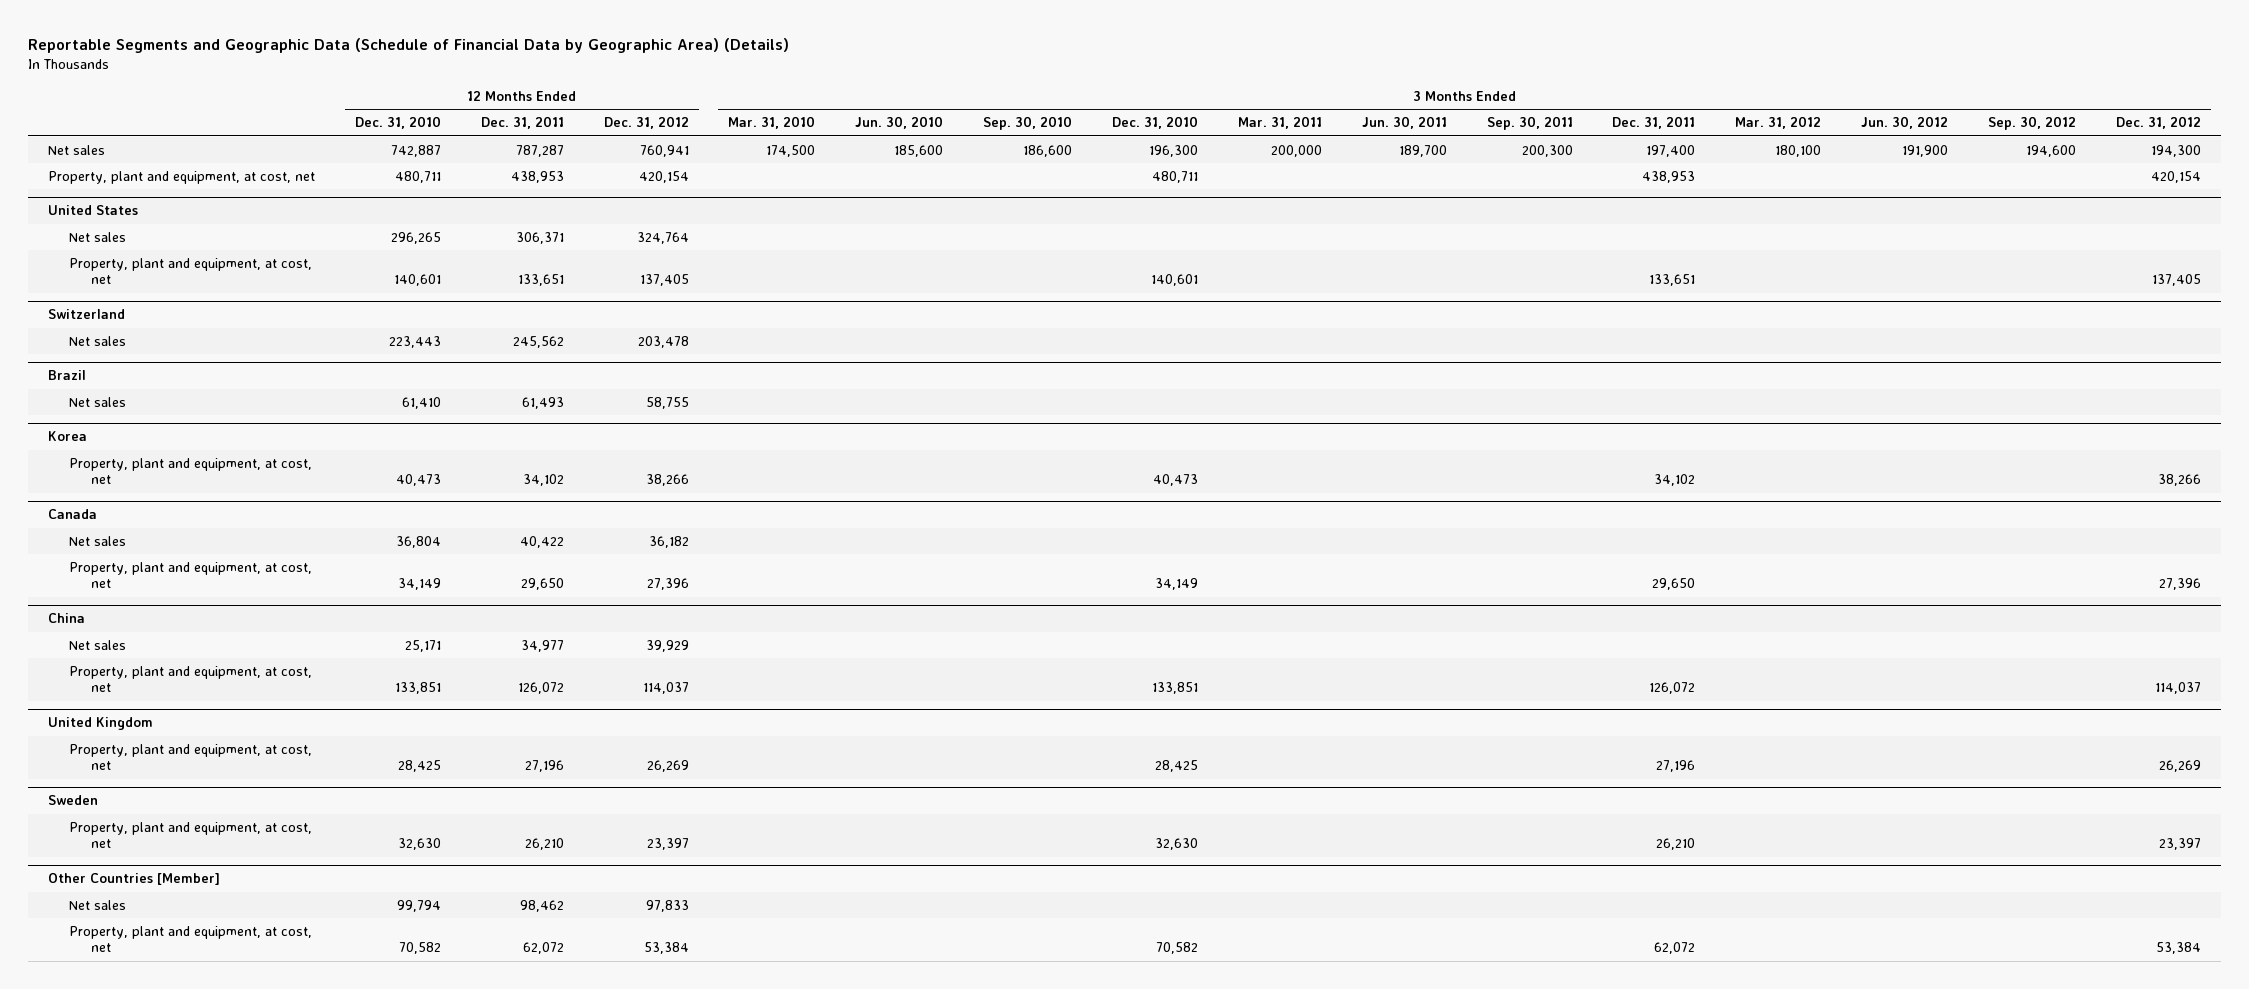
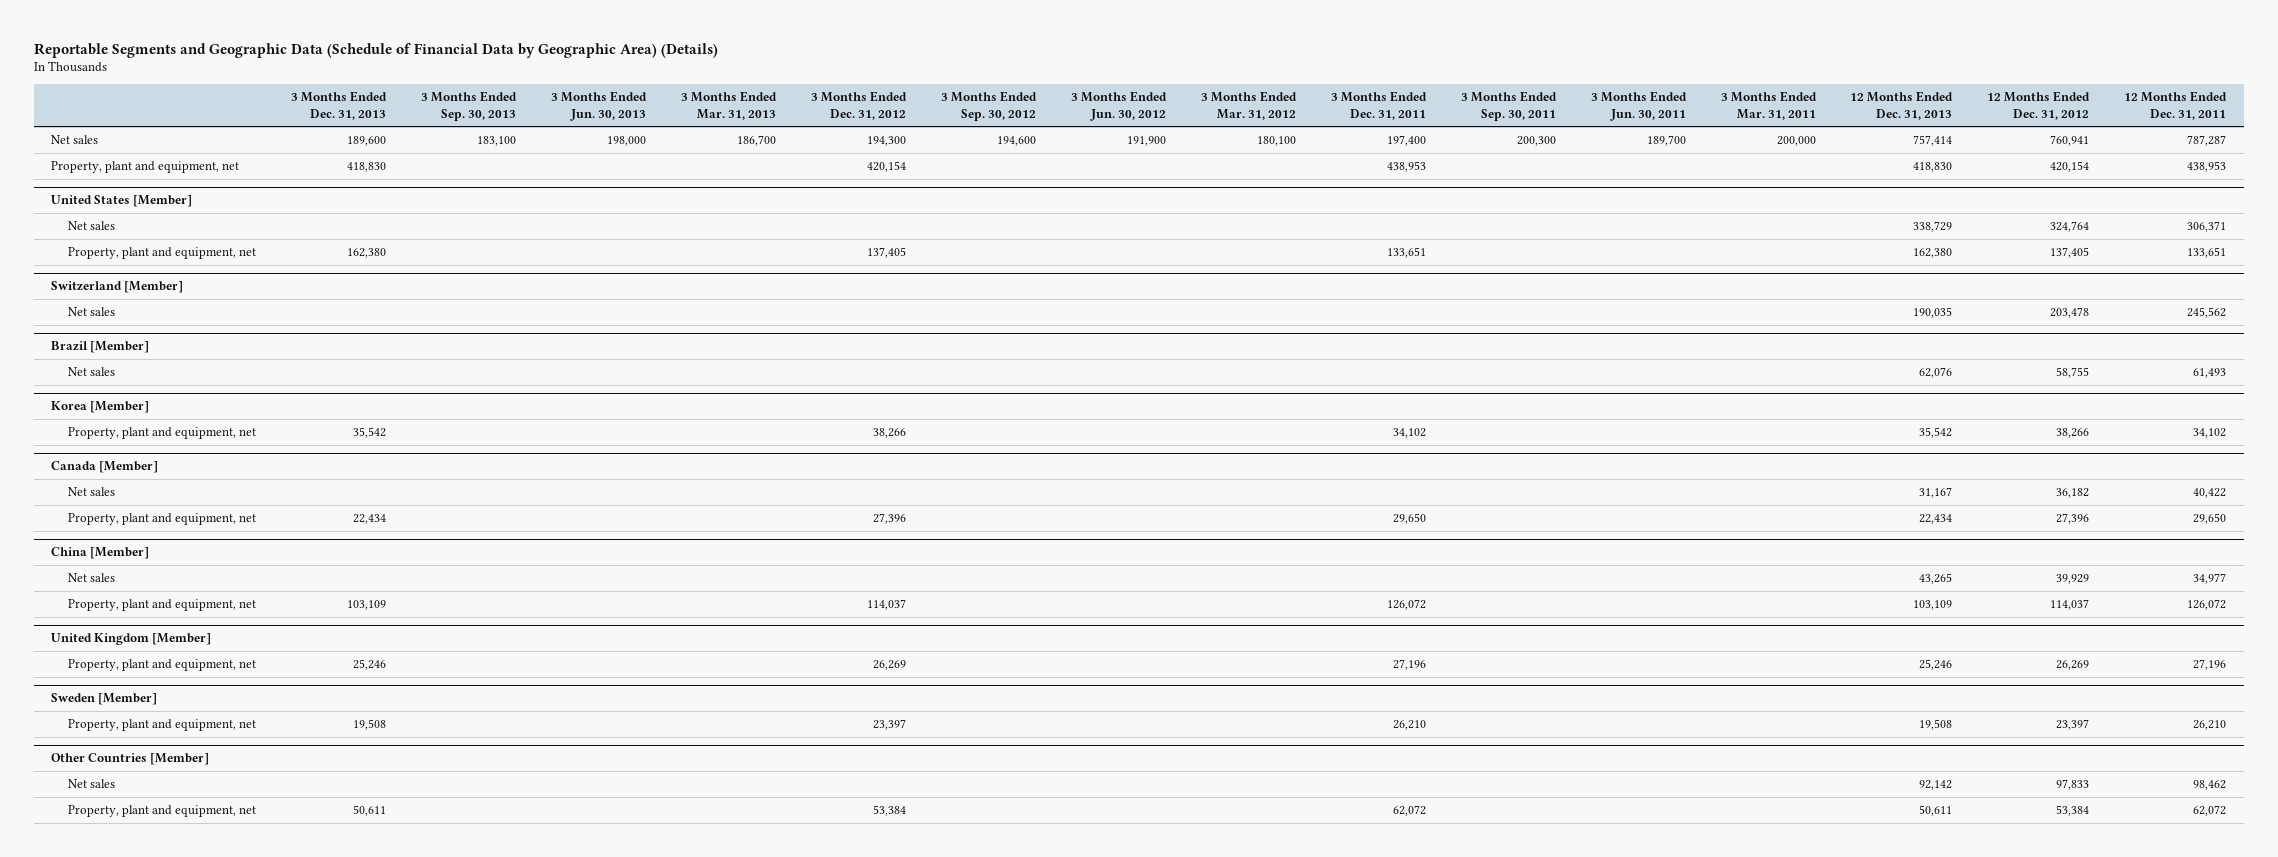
- | 12 Months Ended Dec. 31, 2010 | 12 Months Ended Dec. 31, 2011 | 12 Months Ended Dec. 31, 2012 | 3 Months Ended Mar. 31, 2010 | 3 Months Ended Jun. 30, 2010 | 3 Months Ended Sep. 30, 2010 | 3 Months Ended Dec. 31, 2010 | 3 Months Ended Mar. 31, 2011 | 3 Months Ended Jun. 30, 2011 | 3 Months Ended Sep. 30, 2011 | 3 Months Ended Dec. 31, 2011 | 3 Months Ended Mar. 31, 2012 | 3 Months Ended Jun. 30, 2012 | 3 Months Ended Sep. 30, 2012 | 3 Months Ended Dec. 31, 2012
+ | 3 Months Ended Dec. 31, 2013 | 3 Months Ended Sep. 30, 2013 | 3 Months Ended Jun. 30, 2013 | 3 Months Ended Mar. 31, 2013 | 3 Months Ended Dec. 31, 2012 | 3 Months Ended Sep. 30, 2012 | 3 Months Ended Jun. 30, 2012 | 3 Months Ended Mar. 31, 2012 | 3 Months Ended Dec. 31, 2011 | 3 Months Ended Sep. 30, 2011 | 3 Months Ended Jun. 30, 2011 | 3 Months Ended Mar. 31, 2011 | 12 Months Ended Dec. 31, 2013 | 12 Months Ended Dec. 31, 2012 | 12 Months Ended Dec. 31, 2011
- Property, plant and equipment, at cost, net | 480,711 | 438,953 | 420,154 | | | | 480,711 | | | | 438,953 | | | | 420,154
- United States
+ Property, plant and equipment, net | 418,830 | | | | 420,154 | | | | 438,953 | | | | 418,830 | 420,154 | 438,953
+ United States [Member]
- Property, plant and equipment, at cost, net | 140,601 | 133,651 | 137,405 | | | | 140,601 | | | | 133,651 | | | | 137,405
- Switzerland
+ Property, plant and equipment, net | 162,380 | | | | 137,405 | | | | 133,651 | | | | 162,380 | 137,405 | 133,651
+ Switzerland [Member]
- Brazil
+ Brazil [Member]
- Korea
- Property, plant and equipment, at cost, net | 40,473 | 34,102 | 38,266 | | | | 40,473 | | | | 34,102 | | | | 38,266
- Canada
+ Korea [Member]
+ Property, plant and equipment, net | 35,542 | | | | 38,266 | | | | 34,102 | | | | 35,542 | 38,266 | 34,102
+ Canada [Member]
- Property, plant and equipment, at cost, net | 34,149 | 29,650 | 27,396 | | | | 34,149 | | | | 29,650 | | | | 27,396
- China
+ Property, plant and equipment, net | 22,434 | | | | 27,396 | | | | 29,650 | | | | 22,434 | 27,396 | 29,650
+ China [Member]
- Property, plant and equipment, at cost, net | 133,851 | 126,072 | 114,037 | | | | 133,851 | | | | 126,072 | | | | 114,037
- United Kingdom
- Property, plant and equipment, at cost, net | 28,425 | 27,196 | 26,269 | | | | 28,425 | | | | 27,196 | | | | 26,269
- Sweden
- Property, plant and equipment, at cost, net | 32,630 | 26,210 | 23,397 | | | | 32,630 | | | | 26,210 | | | | 23,397
+ Property, plant and equipment, net | 103,109 | | | | 114,037 | | | | 126,072 | | | | 103,109 | 114,037 | 126,072
+ United Kingdom [Member]
+ Property, plant and equipment, net | 25,246 | | | | 26,269 | | | | 27,196 | | | | 25,246 | 26,269 | 27,196
+ Sweden [Member]
+ Property, plant and equipment, net | 19,508 | | | | 23,397 | | | | 26,210 | | | | 19,508 | 23,397 | 26,210
@ Other Countries [Member]
- Property, plant and equipment, at cost, net | 70,582 | 62,072 | 53,384 | | | | 70,582 | | | | 62,072 | | | | 53,384
+ Property, plant and equipment, net | 50,611 | | | | 53,384 | | | | 62,072 | | | | 50,611 | 53,384 | 62,072

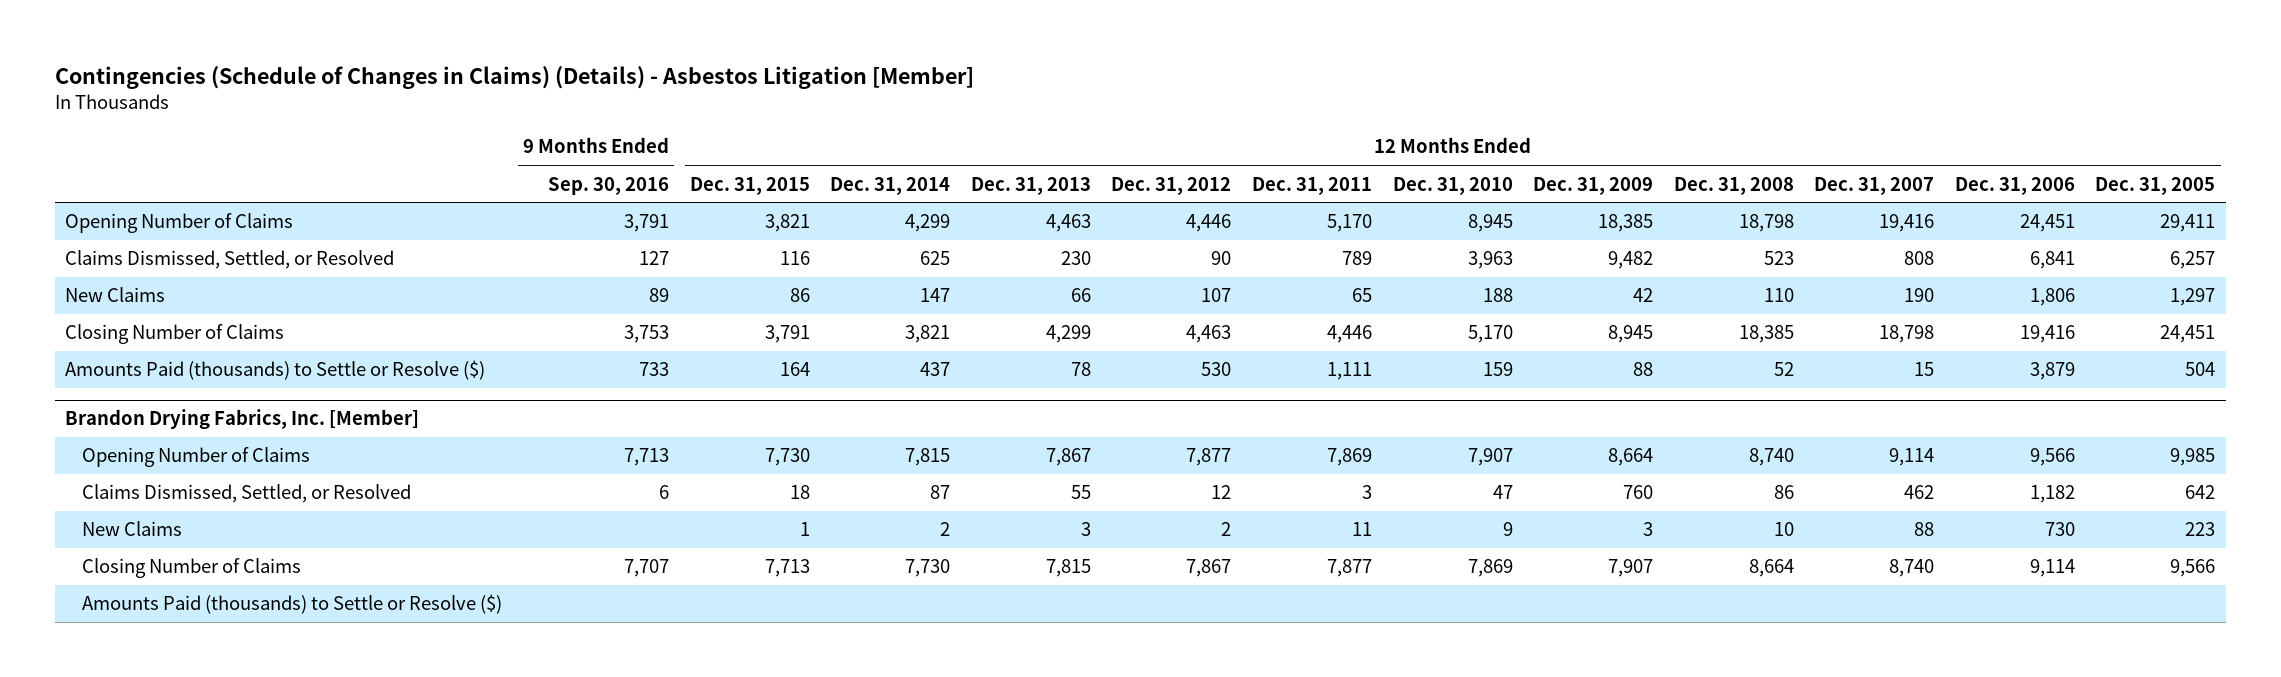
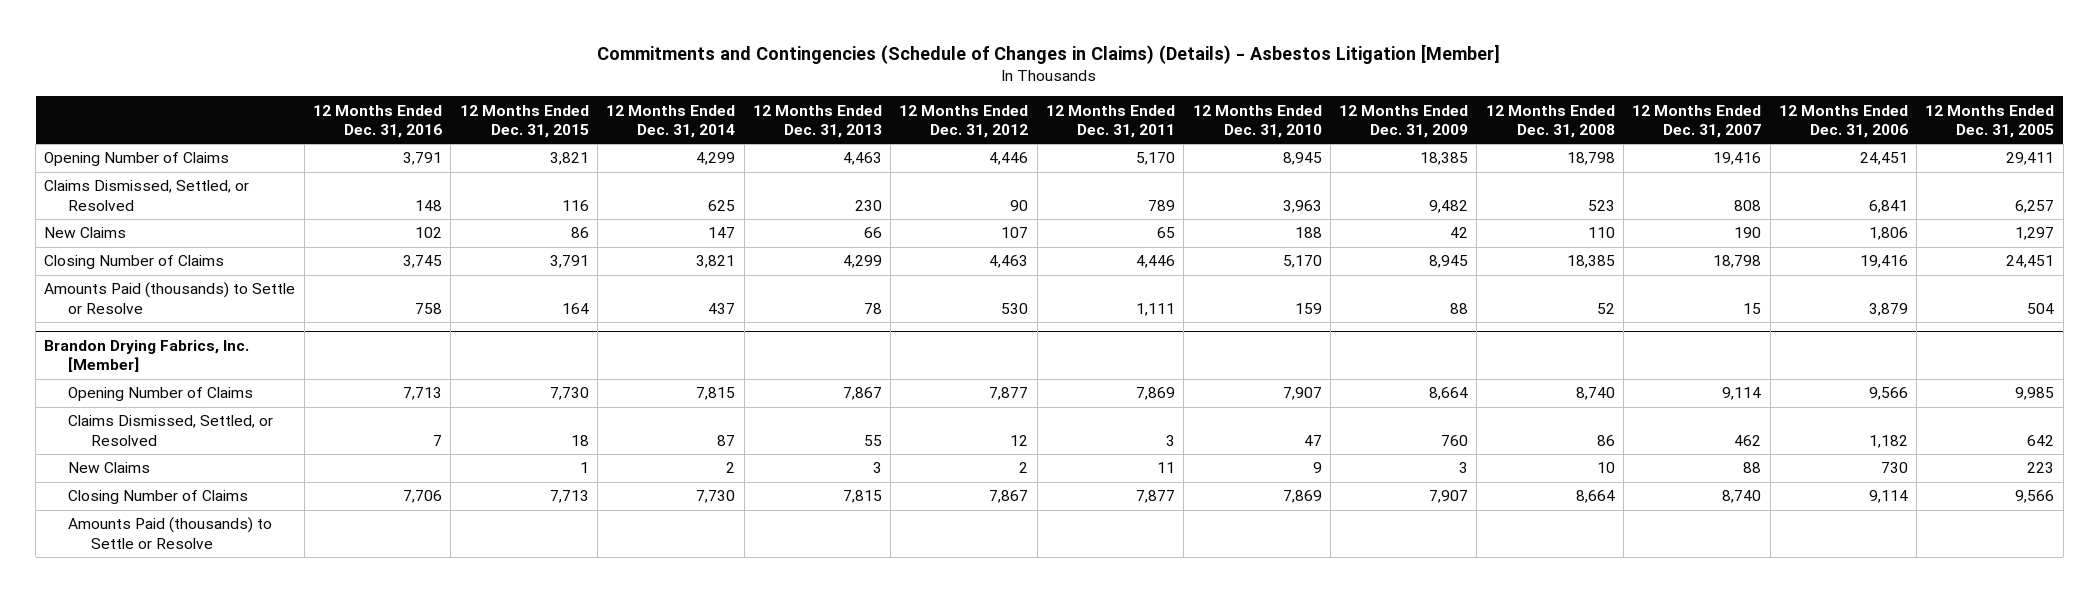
- Contingencies (Schedule of Changes in Claims) (Details) - Asbestos Litigation [Member]
+ Commitments and Contingencies (Schedule of Changes in Claims) (Details) - Asbestos Litigation [Member]
- | 9 Months Ended Sep. 30, 2016 | 12 Months Ended Dec. 31, 2015 | 12 Months Ended Dec. 31, 2014 | 12 Months Ended Dec. 31, 2013 | 12 Months Ended Dec. 31, 2012 | 12 Months Ended Dec. 31, 2011 | 12 Months Ended Dec. 31, 2010 | 12 Months Ended Dec. 31, 2009 | 12 Months Ended Dec. 31, 2008 | 12 Months Ended Dec. 31, 2007 | 12 Months Ended Dec. 31, 2006 | 12 Months Ended Dec. 31, 2005
+ | 12 Months Ended Dec. 31, 2016 | 12 Months Ended Dec. 31, 2015 | 12 Months Ended Dec. 31, 2014 | 12 Months Ended Dec. 31, 2013 | 12 Months Ended Dec. 31, 2012 | 12 Months Ended Dec. 31, 2011 | 12 Months Ended Dec. 31, 2010 | 12 Months Ended Dec. 31, 2009 | 12 Months Ended Dec. 31, 2008 | 12 Months Ended Dec. 31, 2007 | 12 Months Ended Dec. 31, 2006 | 12 Months Ended Dec. 31, 2005
- Amounts Paid (thousands) to Settle or Resolve ($) | 733 | 164 | 437 | 78 | 530 | 1,111 | 159 | 88 | 52 | 15 | 3,879 | 504
+ Amounts Paid (thousands) to Settle or Resolve | 758 | 164 | 437 | 78 | 530 | 1,111 | 159 | 88 | 52 | 15 | 3,879 | 504
@ Brandon Drying Fabrics, Inc. [Member]
- Amounts Paid (thousands) to Settle or Resolve ($)
+ Amounts Paid (thousands) to Settle or Resolve

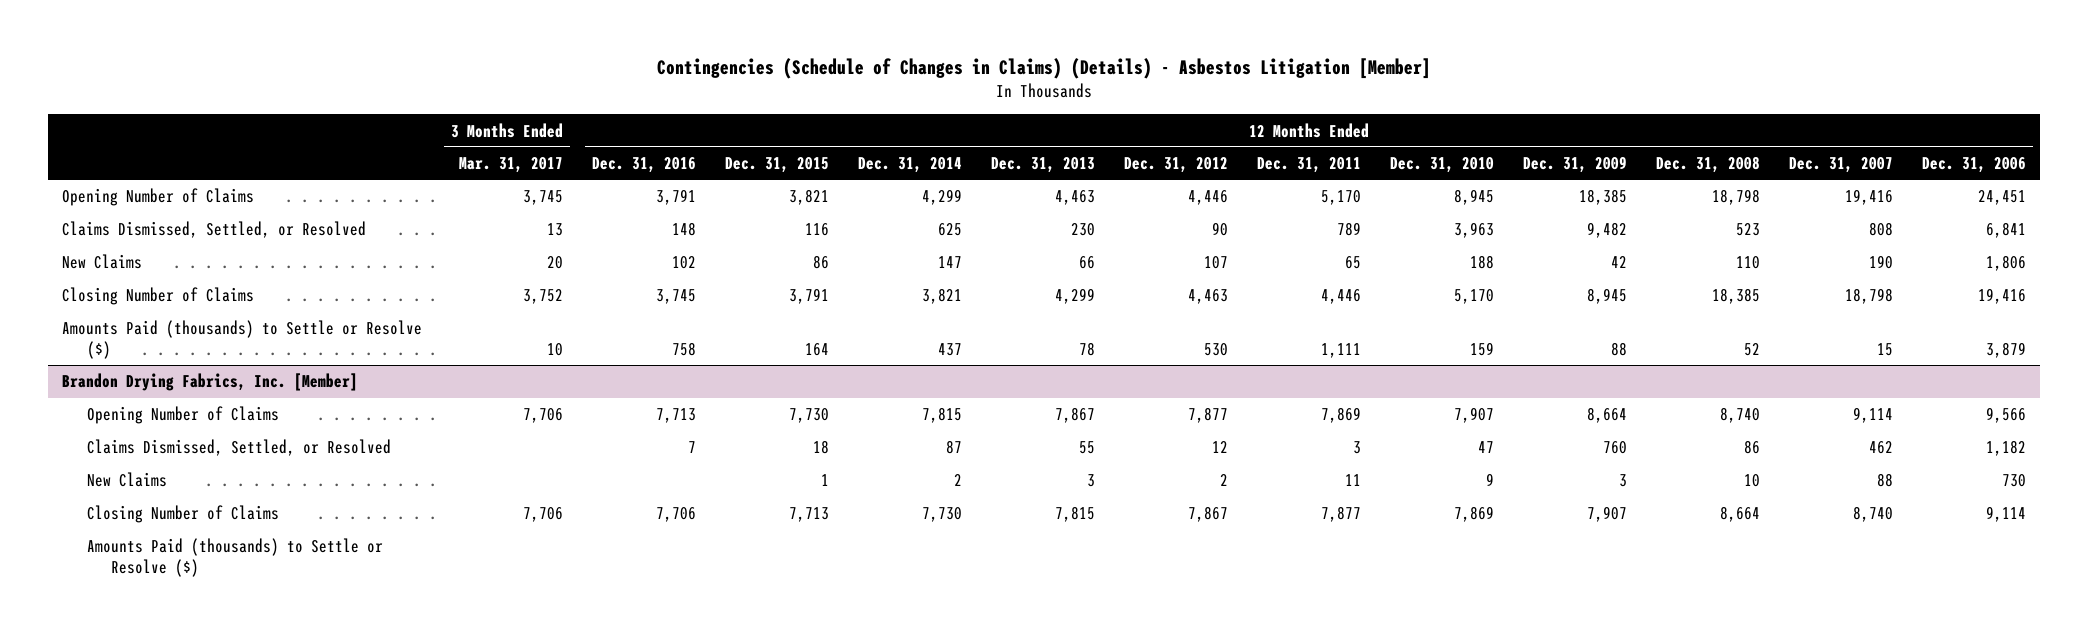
- Commitments and Contingencies (Schedule of Changes in Claims) (Details) - Asbestos Litigation [Member]
+ Contingencies (Schedule of Changes in Claims) (Details) - Asbestos Litigation [Member]
- | 12 Months Ended Dec. 31, 2016 | 12 Months Ended Dec. 31, 2015 | 12 Months Ended Dec. 31, 2014 | 12 Months Ended Dec. 31, 2013 | 12 Months Ended Dec. 31, 2012 | 12 Months Ended Dec. 31, 2011 | 12 Months Ended Dec. 31, 2010 | 12 Months Ended Dec. 31, 2009 | 12 Months Ended Dec. 31, 2008 | 12 Months Ended Dec. 31, 2007 | 12 Months Ended Dec. 31, 2006 | 12 Months Ended Dec. 31, 2005
+ | 3 Months Ended Mar. 31, 2017 | 12 Months Ended Dec. 31, 2016 | 12 Months Ended Dec. 31, 2015 | 12 Months Ended Dec. 31, 2014 | 12 Months Ended Dec. 31, 2013 | 12 Months Ended Dec. 31, 2012 | 12 Months Ended Dec. 31, 2011 | 12 Months Ended Dec. 31, 2010 | 12 Months Ended Dec. 31, 2009 | 12 Months Ended Dec. 31, 2008 | 12 Months Ended Dec. 31, 2007 | 12 Months Ended Dec. 31, 2006
- Amounts Paid (thousands) to Settle or Resolve | 758 | 164 | 437 | 78 | 530 | 1,111 | 159 | 88 | 52 | 15 | 3,879 | 504
+ Amounts Paid (thousands) to Settle or Resolve ($) | 10 | 758 | 164 | 437 | 78 | 530 | 1,111 | 159 | 88 | 52 | 15 | 3,879
@ Brandon Drying Fabrics, Inc. [Member]
- Amounts Paid (thousands) to Settle or Resolve
+ Amounts Paid (thousands) to Settle or Resolve ($)

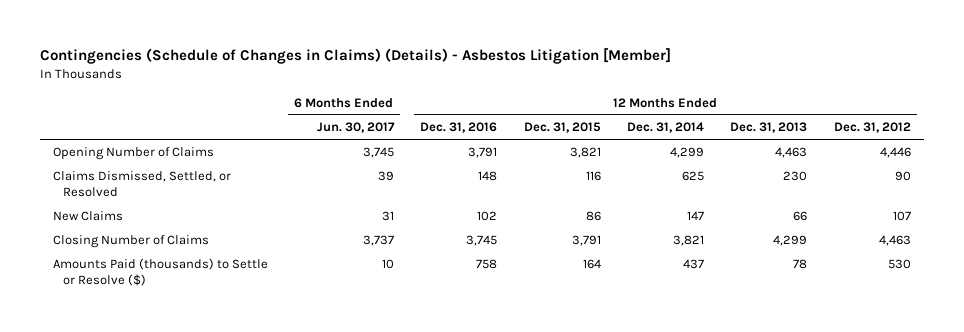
- | 3 Months Ended Mar. 31, 2017 | 12 Months Ended Dec. 31, 2016 | 12 Months Ended Dec. 31, 2015 | 12 Months Ended Dec. 31, 2014 | 12 Months Ended Dec. 31, 2013 | 12 Months Ended Dec. 31, 2012 | 12 Months Ended Dec. 31, 2011 | 12 Months Ended Dec. 31, 2010 | 12 Months Ended Dec. 31, 2009 | 12 Months Ended Dec. 31, 2008 | 12 Months Ended Dec. 31, 2007 | 12 Months Ended Dec. 31, 2006
+ | 6 Months Ended Jun. 30, 2017 | 12 Months Ended Dec. 31, 2016 | 12 Months Ended Dec. 31, 2015 | 12 Months Ended Dec. 31, 2014 | 12 Months Ended Dec. 31, 2013 | 12 Months Ended Dec. 31, 2012
- Brandon Drying Fabrics, Inc. [Member]
- Opening Number of Claims | 7,706 | 7,713 | 7,730 | 7,815 | 7,867 | 7,877 | 7,869 | 7,907 | 8,664 | 8,740 | 9,114 | 9,566
- Claims Dismissed, Settled, or Resolved | | 7 | 18 | 87 | 55 | 12 | 3 | 47 | 760 | 86 | 462 | 1,182
- New Claims | | | 1 | 2 | 3 | 2 | 11 | 9 | 3 | 10 | 88 | 730
- Closing Number of Claims | 7,706 | 7,706 | 7,713 | 7,730 | 7,815 | 7,867 | 7,877 | 7,869 | 7,907 | 8,664 | 8,740 | 9,114
- Amounts Paid (thousands) to Settle or Resolve ($)

